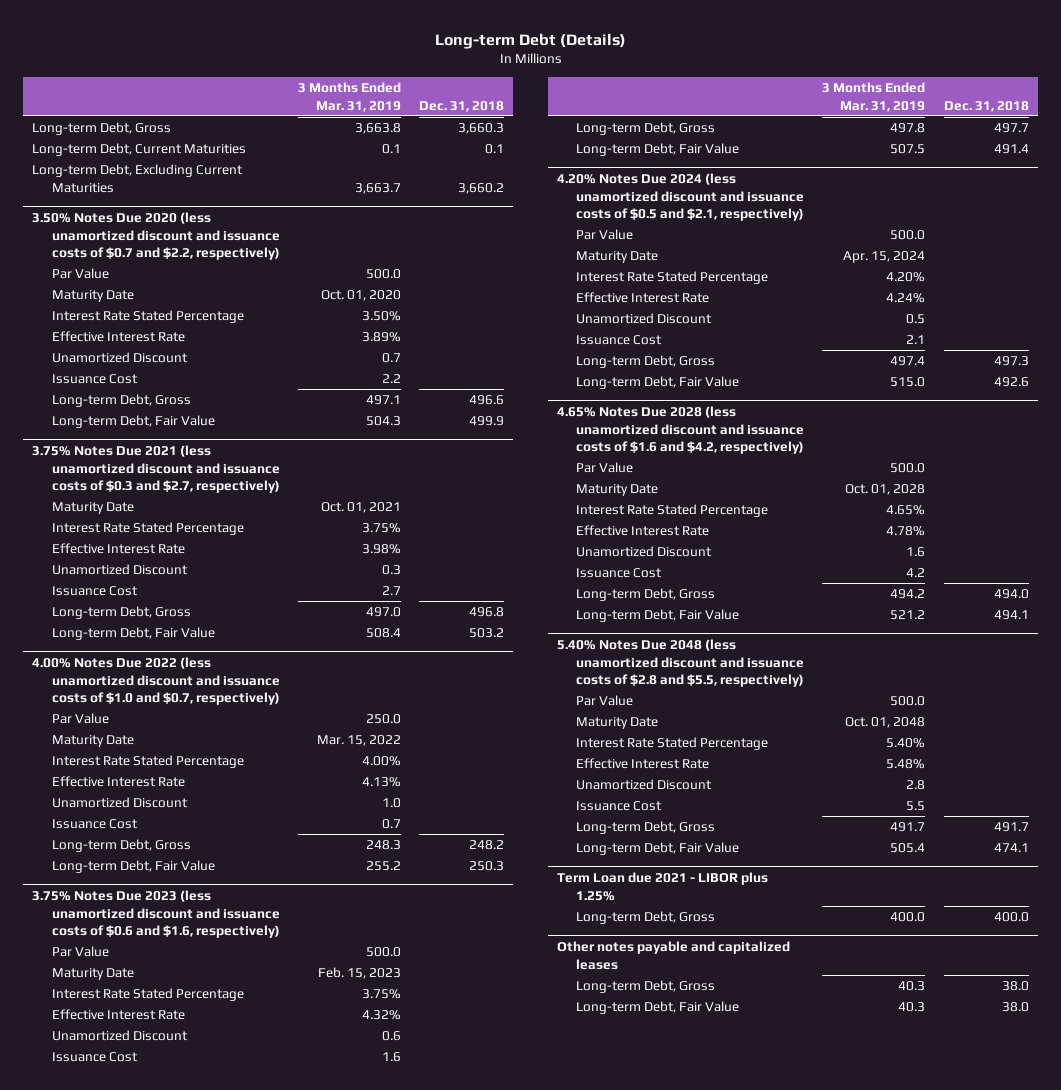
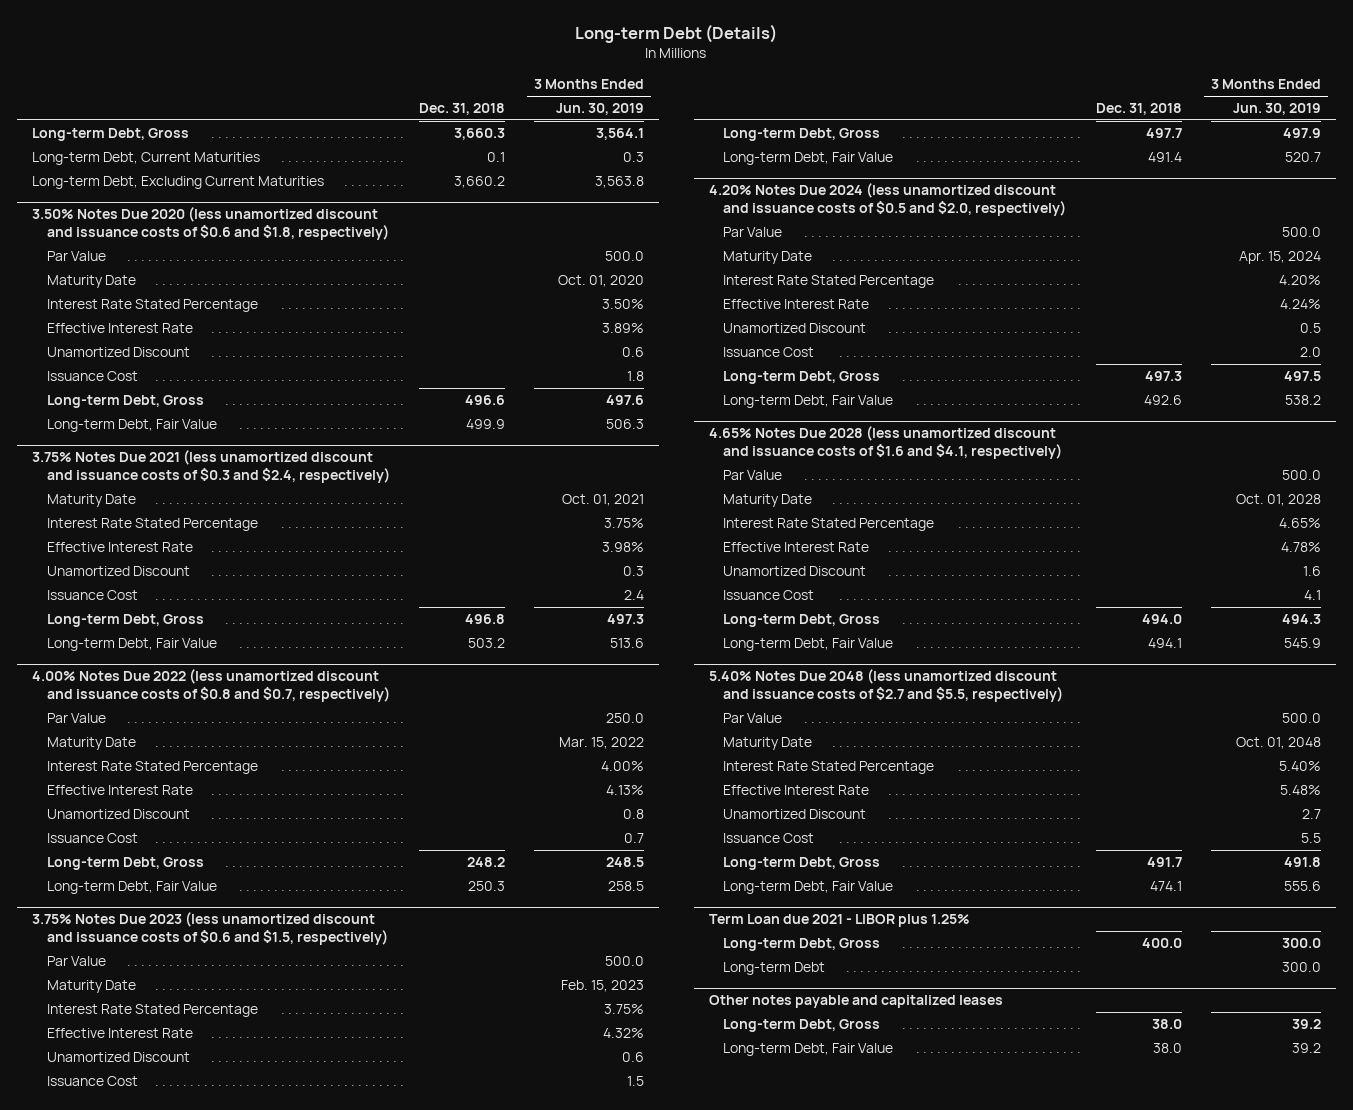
- | 3 Months Ended Mar. 31, 2019 | Dec. 31, 2018
+ | Dec. 31, 2018 | 3 Months Ended Jun. 30, 2019
- 3.50% Notes Due 2020 (less unamortized discount and issuance costs of $0.7 and $2.2, respectively)
+ 3.50% Notes Due 2020 (less unamortized discount and issuance costs of $0.6 and $1.8, respectively)
- 3.75% Notes Due 2021 (less unamortized discount and issuance costs of $0.3 and $2.7, respectively)
+ 3.75% Notes Due 2021 (less unamortized discount and issuance costs of $0.3 and $2.4, respectively)
- 4.00% Notes Due 2022 (less unamortized discount and issuance costs of $1.0 and $0.7, respectively)
+ 4.00% Notes Due 2022 (less unamortized discount and issuance costs of $0.8 and $0.7, respectively)
- 3.75% Notes Due 2023 (less unamortized discount and issuance costs of $0.6 and $1.6, respectively)
+ 3.75% Notes Due 2023 (less unamortized discount and issuance costs of $0.6 and $1.5, respectively)
- 4.20% Notes Due 2024 (less unamortized discount and issuance costs of $0.5 and $2.1, respectively)
+ 4.20% Notes Due 2024 (less unamortized discount and issuance costs of $0.5 and $2.0, respectively)
- 4.65% Notes Due 2028 (less unamortized discount and issuance costs of $1.6 and $4.2, respectively)
+ 4.65% Notes Due 2028 (less unamortized discount and issuance costs of $1.6 and $4.1, respectively)
- 5.40% Notes Due 2048 (less unamortized discount and issuance costs of $2.8 and $5.5, respectively)
+ 5.40% Notes Due 2048 (less unamortized discount and issuance costs of $2.7 and $5.5, respectively)
@ Term Loan due 2021 - LIBOR plus 1.25%
+ Long-term Debt | | 300.0

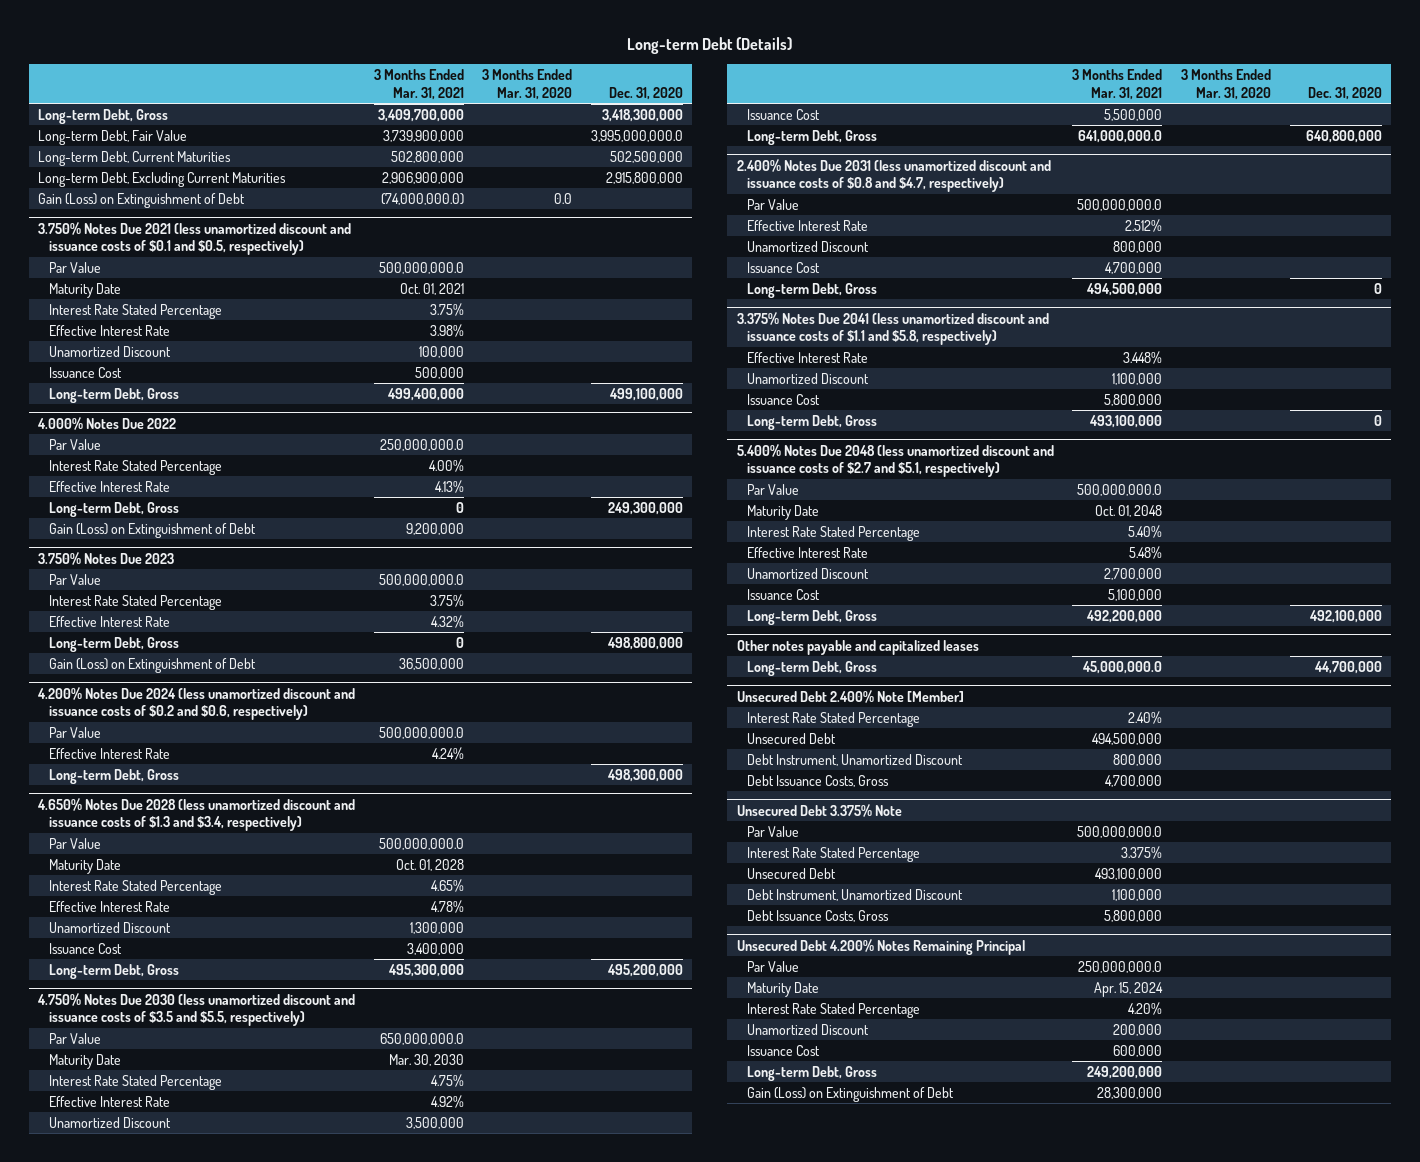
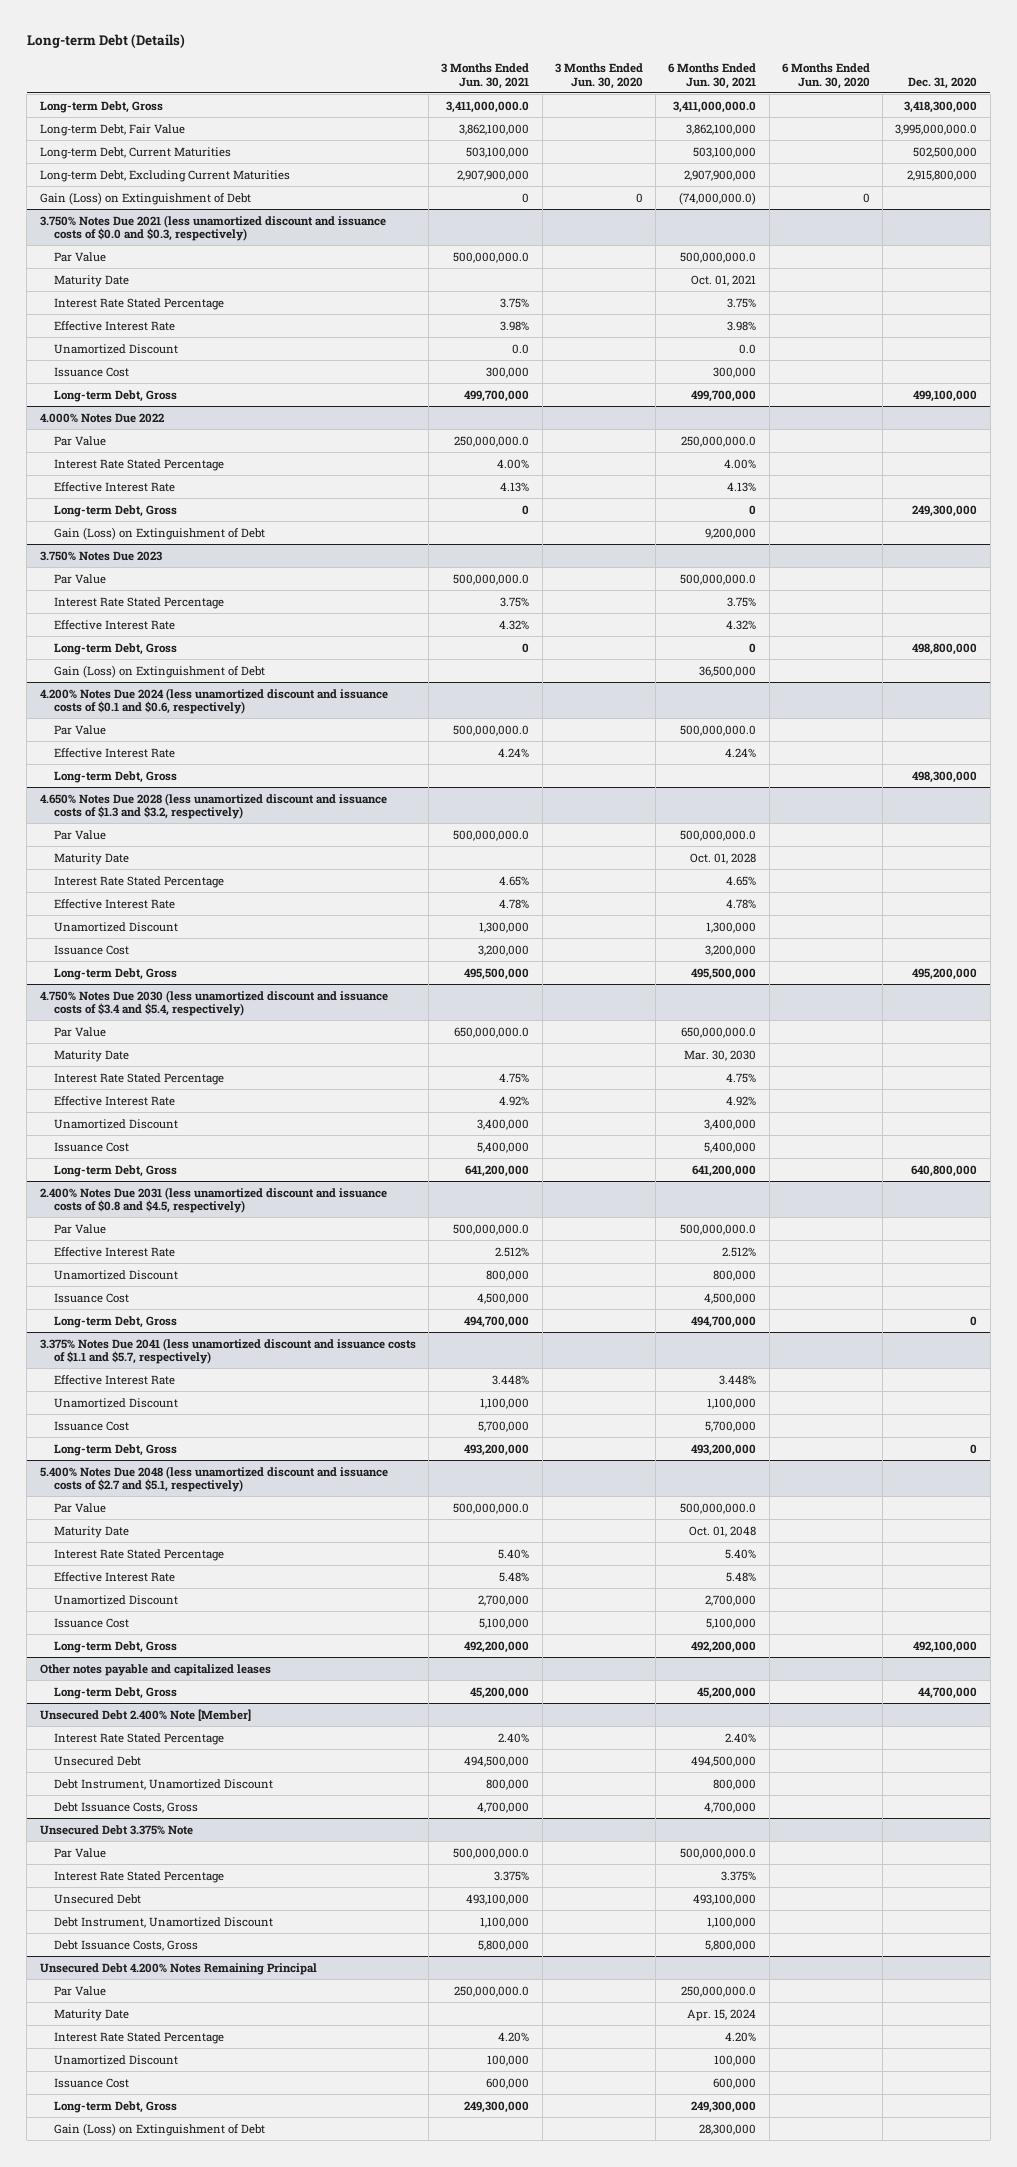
- | 3 Months Ended Mar. 31, 2021 | 3 Months Ended Mar. 31, 2020 | Dec. 31, 2020
+ | 3 Months Ended Jun. 30, 2021 | 3 Months Ended Jun. 30, 2020 | 6 Months Ended Jun. 30, 2021 | 6 Months Ended Jun. 30, 2020 | Dec. 31, 2020
- 3.750% Notes Due 2021 (less unamortized discount and issuance costs of $0.1 and $0.5, respectively)
+ 3.750% Notes Due 2021 (less unamortized discount and issuance costs of $0.0 and $0.3, respectively)
- 4.200% Notes Due 2024 (less unamortized discount and issuance costs of $0.2 and $0.6, respectively)
+ 4.200% Notes Due 2024 (less unamortized discount and issuance costs of $0.1 and $0.6, respectively)
- 4.650% Notes Due 2028 (less unamortized discount and issuance costs of $1.3 and $3.4, respectively)
+ 4.650% Notes Due 2028 (less unamortized discount and issuance costs of $1.3 and $3.2, respectively)
- 4.750% Notes Due 2030 (less unamortized discount and issuance costs of $3.5 and $5.5, respectively)
+ 4.750% Notes Due 2030 (less unamortized discount and issuance costs of $3.4 and $5.4, respectively)
- 2.400% Notes Due 2031 (less unamortized discount and issuance costs of $0.8 and $4.7, respectively)
+ 2.400% Notes Due 2031 (less unamortized discount and issuance costs of $0.8 and $4.5, respectively)
- 3.375% Notes Due 2041 (less unamortized discount and issuance costs of $1.1 and $5.8, respectively)
+ 3.375% Notes Due 2041 (less unamortized discount and issuance costs of $1.1 and $5.7, respectively)

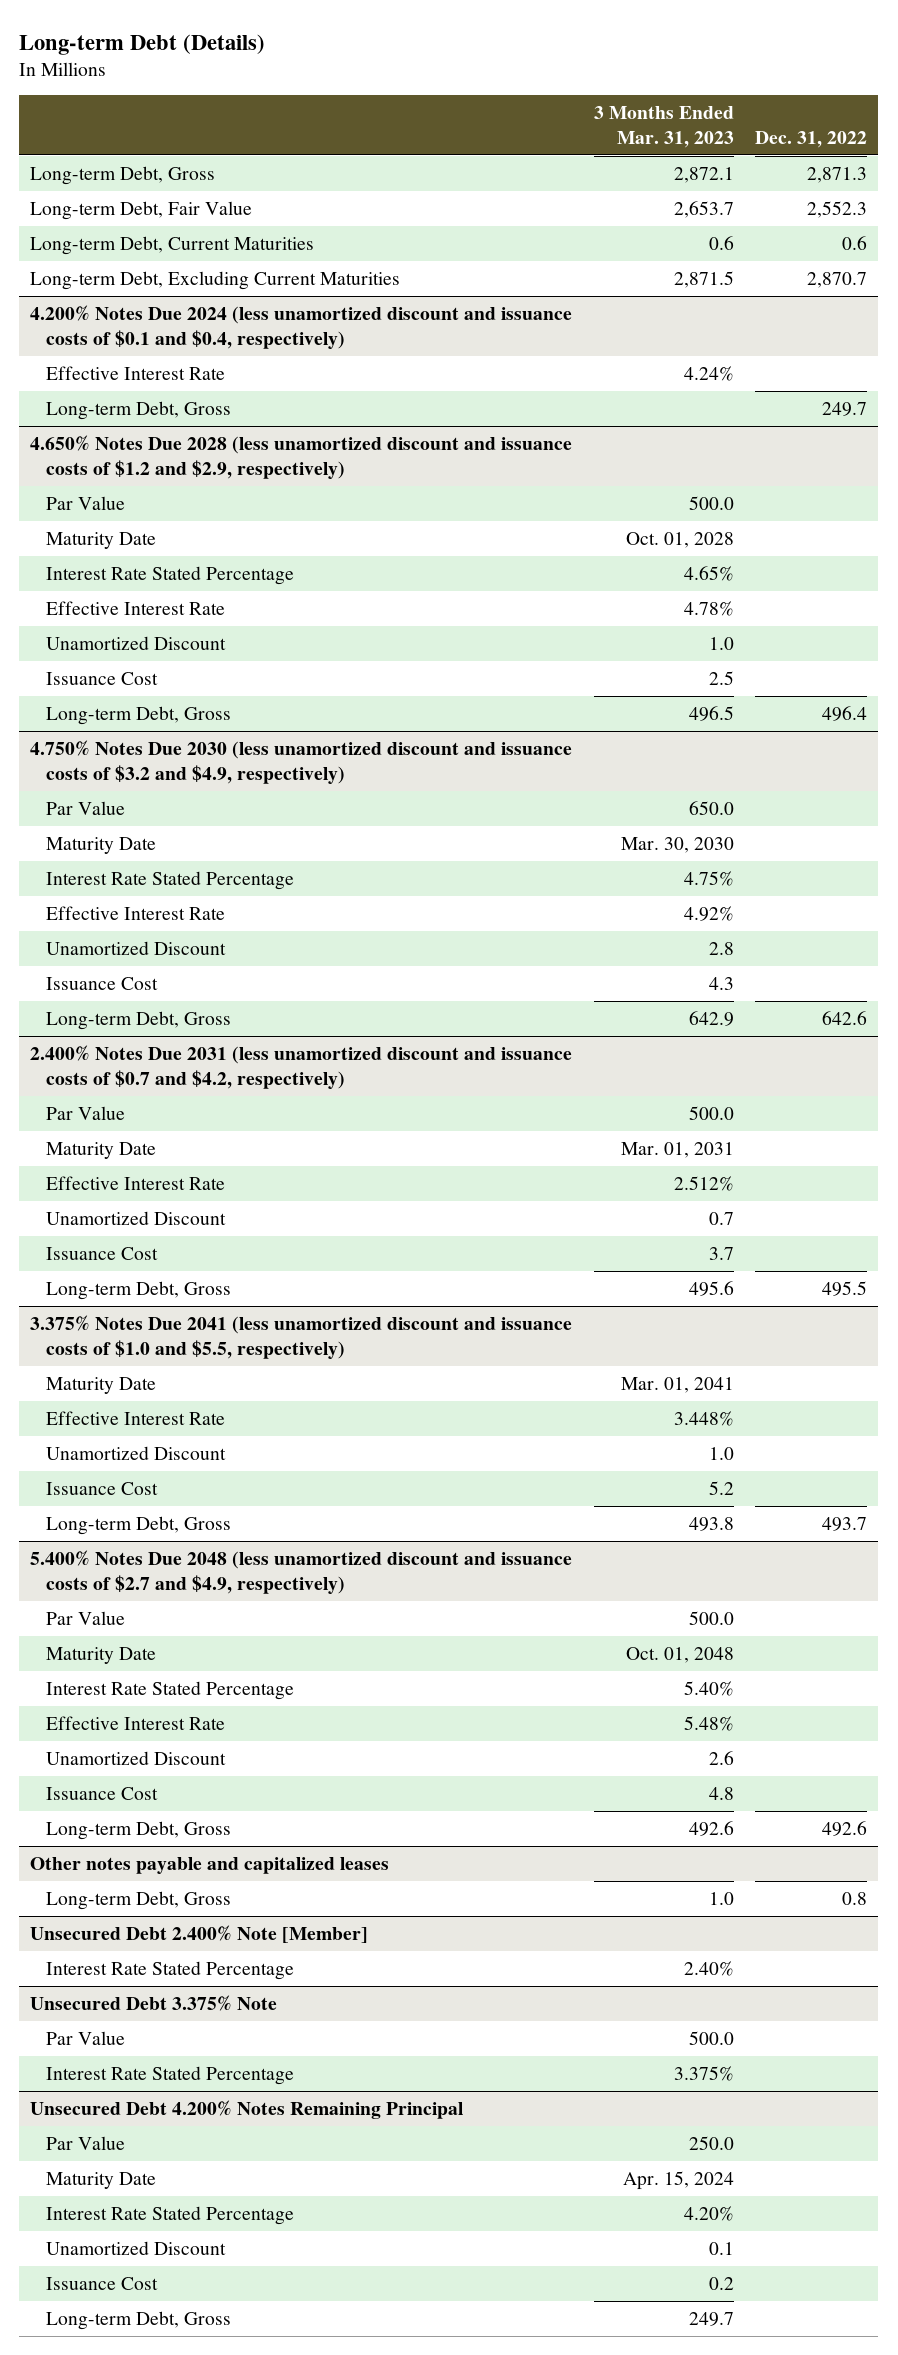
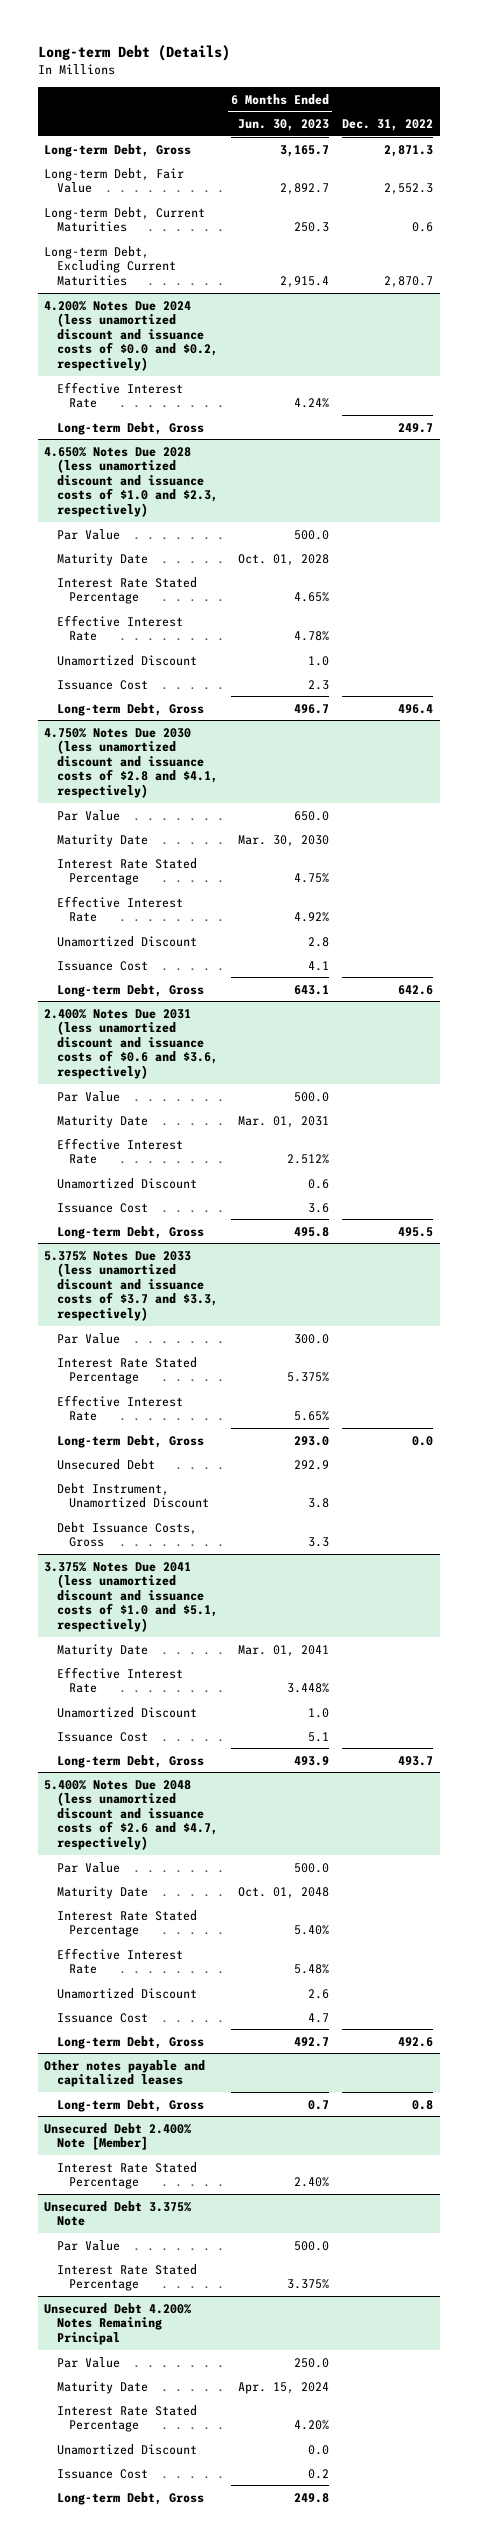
- | 3 Months Ended Mar. 31, 2023 | Dec. 31, 2022
+ | 6 Months Ended Jun. 30, 2023 | Dec. 31, 2022
- 4.200% Notes Due 2024 (less unamortized discount and issuance costs of $0.1 and $0.4, respectively)
+ 4.200% Notes Due 2024 (less unamortized discount and issuance costs of $0.0 and $0.2, respectively)
- 4.650% Notes Due 2028 (less unamortized discount and issuance costs of $1.2 and $2.9, respectively)
+ 4.650% Notes Due 2028 (less unamortized discount and issuance costs of $1.0 and $2.3, respectively)
- 4.750% Notes Due 2030 (less unamortized discount and issuance costs of $3.2 and $4.9, respectively)
+ 4.750% Notes Due 2030 (less unamortized discount and issuance costs of $2.8 and $4.1, respectively)
- 2.400% Notes Due 2031 (less unamortized discount and issuance costs of $0.7 and $4.2, respectively)
+ 2.400% Notes Due 2031 (less unamortized discount and issuance costs of $0.6 and $3.6, respectively)
- 3.375% Notes Due 2041 (less unamortized discount and issuance costs of $1.0 and $5.5, respectively)
+ 5.375% Notes Due 2033 (less unamortized discount and issuance costs of $3.7 and $3.3, respectively)
+ Par Value | 300.0 |
+ Interest Rate Stated Percentage | 5.375% |
+ Effective Interest Rate | 5.65% |
+ Long-term Debt, Gross | 293.0 | 0.0
+ Unsecured Debt | 292.9 |
+ Debt Instrument, Unamortized Discount | 3.8 |
+ Debt Issuance Costs, Gross | 3.3 |
+ 3.375% Notes Due 2041 (less unamortized discount and issuance costs of $1.0 and $5.1, respectively)
- 5.400% Notes Due 2048 (less unamortized discount and issuance costs of $2.7 and $4.9, respectively)
+ 5.400% Notes Due 2048 (less unamortized discount and issuance costs of $2.6 and $4.7, respectively)

